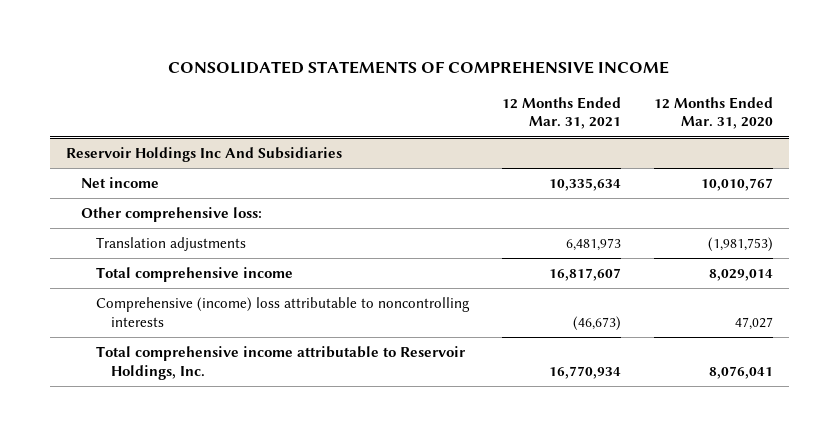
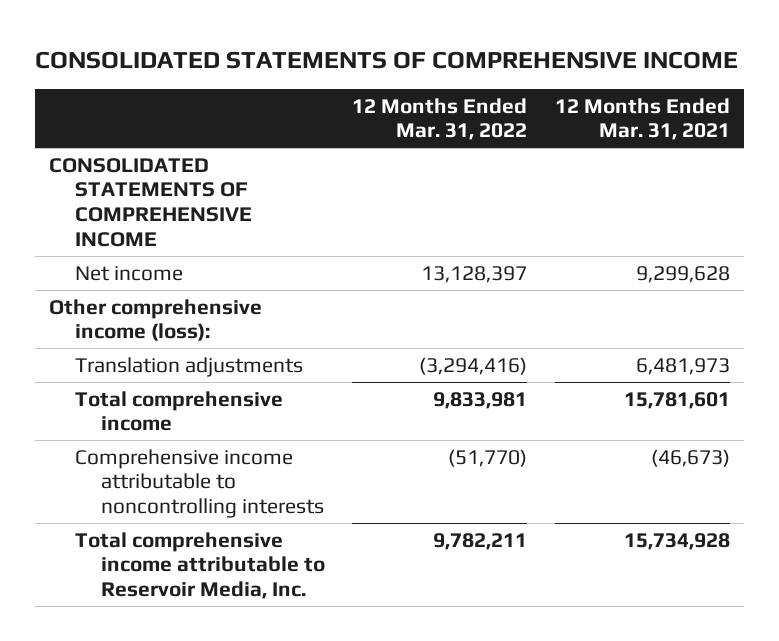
- | 12 Months Ended Mar. 31, 2021 | 12 Months Ended Mar. 31, 2020
+ | 12 Months Ended Mar. 31, 2022 | 12 Months Ended Mar. 31, 2021
- Reservoir Holdings Inc And Subsidiaries
- Net income | 10,335,634 | 10,010,767
- Other comprehensive loss:
+ CONSOLIDATED STATEMENTS OF COMPREHENSIVE INCOME
+ Net income | 13,128,397 | 9,299,628
+ Other comprehensive income (loss):
- Total comprehensive income | 16,817,607 | 8,029,014
- Comprehensive (income) loss attributable to noncontrolling interests | (46,673) | 47,027
- Total comprehensive income attributable to Reservoir Holdings, Inc. | 16,770,934 | 8,076,041
+ Total comprehensive income | 9,833,981 | 15,781,601
+ Comprehensive income attributable to noncontrolling interests | (51,770) | (46,673)
+ Total comprehensive income attributable to Reservoir Media, Inc. | 9,782,211 | 15,734,928

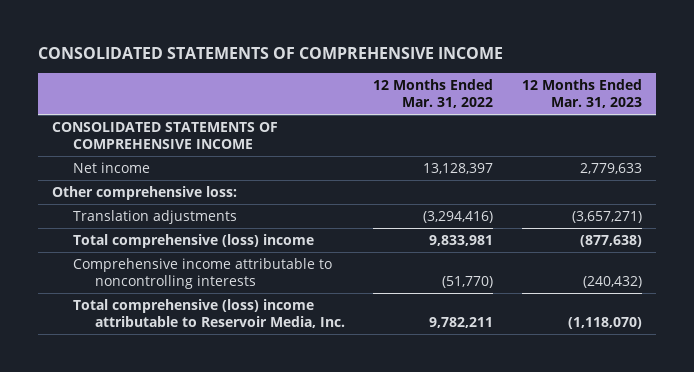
- | 12 Months Ended Mar. 31, 2022 | 12 Months Ended Mar. 31, 2021
+ | 12 Months Ended Mar. 31, 2022 | 12 Months Ended Mar. 31, 2023
- Other comprehensive income (loss):
+ Other comprehensive loss:
- Total comprehensive income | 9,833,981 | 15,781,601
+ Total comprehensive (loss) income | 9,833,981 | (877,638)
- Total comprehensive income attributable to Reservoir Media, Inc. | 9,782,211 | 15,734,928
+ Total comprehensive (loss) income attributable to Reservoir Media, Inc. | 9,782,211 | (1,118,070)

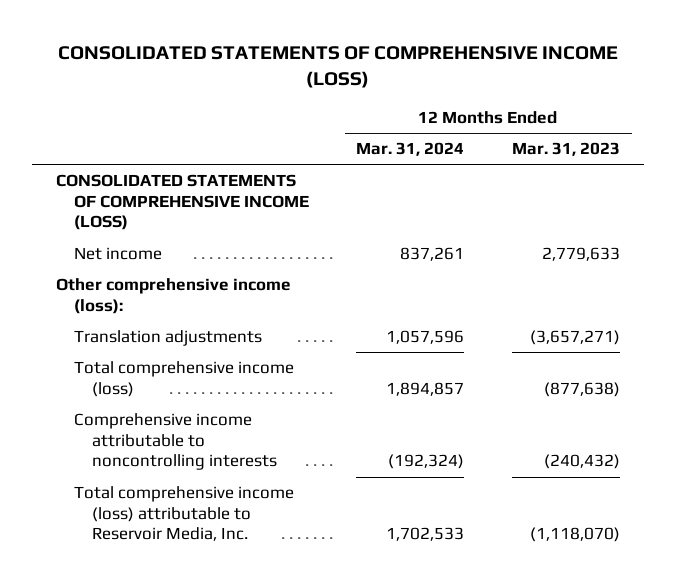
- CONSOLIDATED STATEMENTS OF COMPREHENSIVE INCOME
+ CONSOLIDATED STATEMENTS OF COMPREHENSIVE INCOME (LOSS)
- | 12 Months Ended Mar. 31, 2022 | 12 Months Ended Mar. 31, 2023
+ | 12 Months Ended Mar. 31, 2024 | 12 Months Ended Mar. 31, 2023
- CONSOLIDATED STATEMENTS OF COMPREHENSIVE INCOME
+ CONSOLIDATED STATEMENTS OF COMPREHENSIVE INCOME (LOSS)
- Other comprehensive loss:
+ Other comprehensive income (loss):
- Total comprehensive (loss) income | 9,833,981 | (877,638)
+ Total comprehensive income (loss) | 1,894,857 | (877,638)
- Total comprehensive (loss) income attributable to Reservoir Media, Inc. | 9,782,211 | (1,118,070)
+ Total comprehensive income (loss) attributable to Reservoir Media, Inc. | 1,702,533 | (1,118,070)

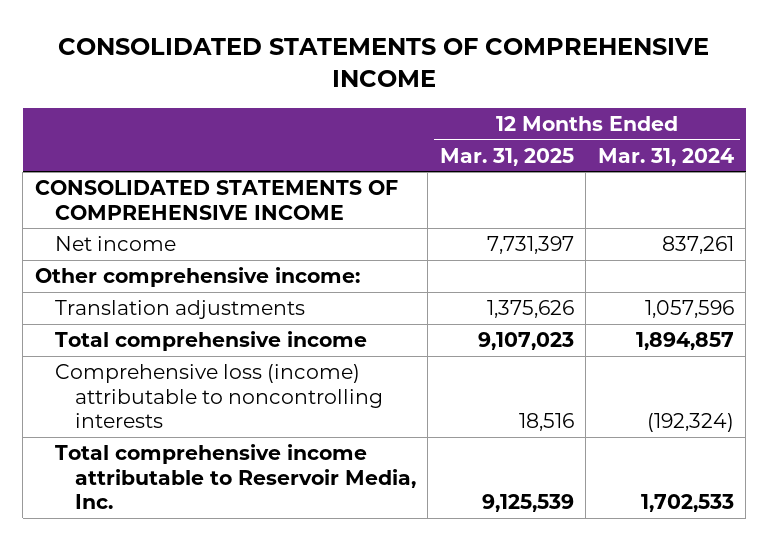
- CONSOLIDATED STATEMENTS OF COMPREHENSIVE INCOME (LOSS)
+ CONSOLIDATED STATEMENTS OF COMPREHENSIVE INCOME
- | 12 Months Ended Mar. 31, 2024 | 12 Months Ended Mar. 31, 2023
+ | 12 Months Ended Mar. 31, 2025 | 12 Months Ended Mar. 31, 2024
- CONSOLIDATED STATEMENTS OF COMPREHENSIVE INCOME (LOSS)
+ CONSOLIDATED STATEMENTS OF COMPREHENSIVE INCOME
- Other comprehensive income (loss):
+ Other comprehensive income:
- Total comprehensive income (loss) | 1,894,857 | (877,638)
- Comprehensive income attributable to noncontrolling interests | (192,324) | (240,432)
- Total comprehensive income (loss) attributable to Reservoir Media, Inc. | 1,702,533 | (1,118,070)
+ Total comprehensive income | 9,107,023 | 1,894,857
+ Comprehensive loss (income) attributable to noncontrolling interests | 18,516 | (192,324)
+ Total comprehensive income attributable to Reservoir Media, Inc. | 9,125,539 | 1,702,533

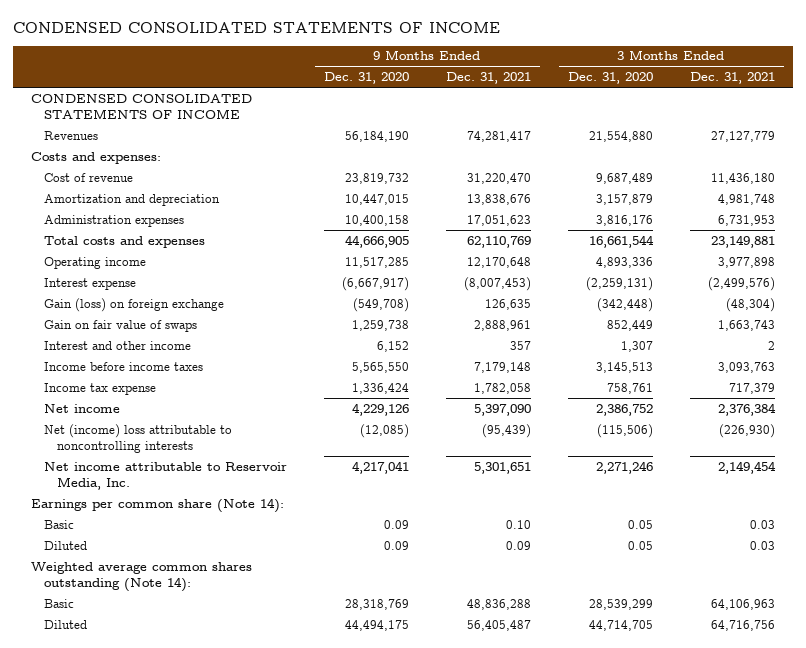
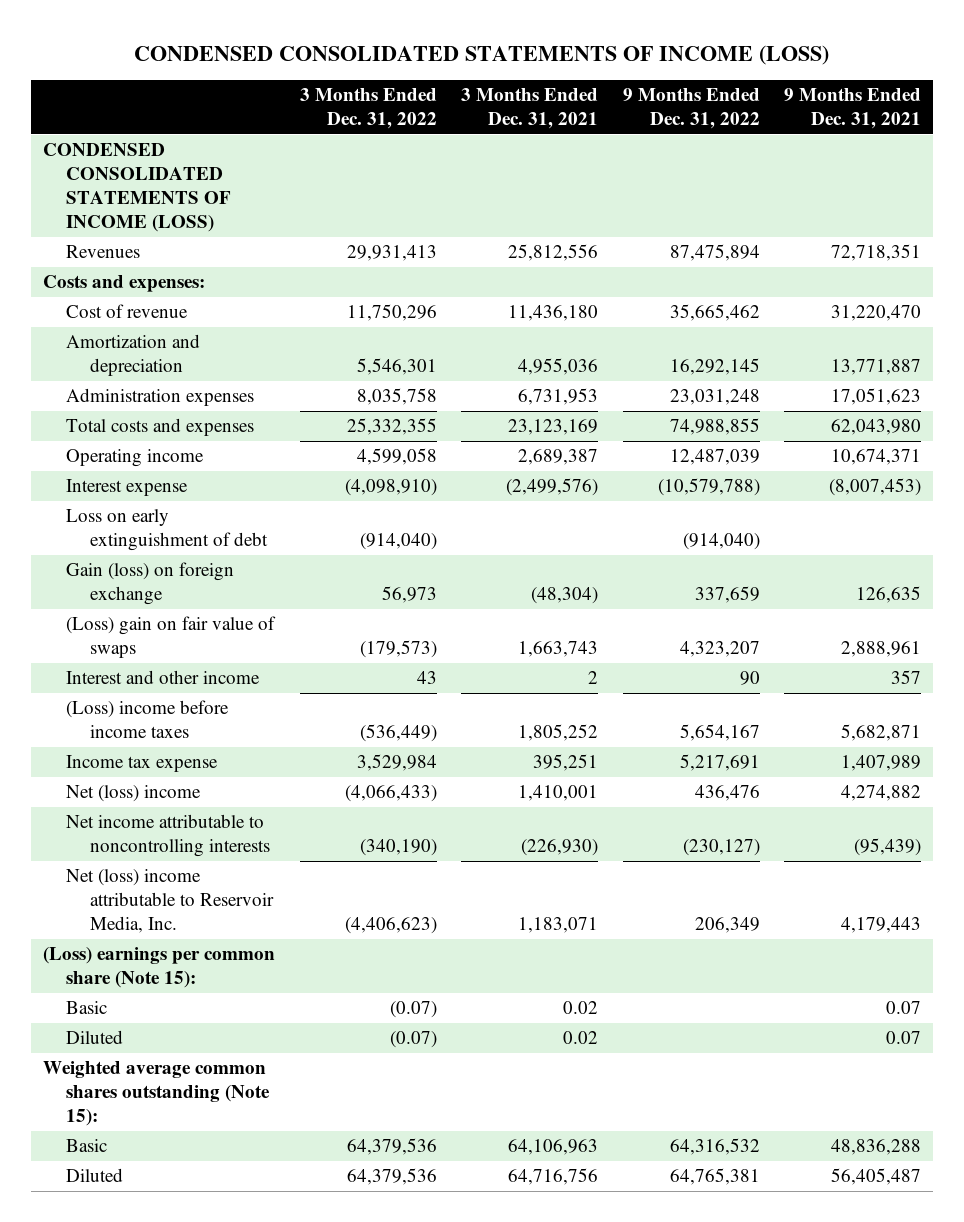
- CONDENSED CONSOLIDATED STATEMENTS OF INCOME
+ CONDENSED CONSOLIDATED STATEMENTS OF INCOME (LOSS)
- | 9 Months Ended Dec. 31, 2020 | 9 Months Ended Dec. 31, 2021 | 3 Months Ended Dec. 31, 2020 | 3 Months Ended Dec. 31, 2021
+ | 3 Months Ended Dec. 31, 2022 | 3 Months Ended Dec. 31, 2021 | 9 Months Ended Dec. 31, 2022 | 9 Months Ended Dec. 31, 2021
- CONDENSED CONSOLIDATED STATEMENTS OF INCOME
- Revenues | 56,184,190 | 74,281,417 | 21,554,880 | 27,127,779
+ CONDENSED CONSOLIDATED STATEMENTS OF INCOME (LOSS)
+ Revenues | 29,931,413 | 25,812,556 | 87,475,894 | 72,718,351
- Amortization and depreciation | 10,447,015 | 13,838,676 | 3,157,879 | 4,981,748
+ Amortization and depreciation | 5,546,301 | 4,955,036 | 16,292,145 | 13,771,887
- Total costs and expenses | 44,666,905 | 62,110,769 | 16,661,544 | 23,149,881
- Operating income | 11,517,285 | 12,170,648 | 4,893,336 | 3,977,898
+ Total costs and expenses | 25,332,355 | 23,123,169 | 74,988,855 | 62,043,980
+ Operating income | 4,599,058 | 2,689,387 | 12,487,039 | 10,674,371
+ Loss on early extinguishment of debt | (914,040) | | (914,040) |
- Gain on fair value of swaps | 1,259,738 | 2,888,961 | 852,449 | 1,663,743
+ (Loss) gain on fair value of swaps | (179,573) | 1,663,743 | 4,323,207 | 2,888,961
- Income before income taxes | 5,565,550 | 7,179,148 | 3,145,513 | 3,093,763
- Income tax expense | 1,336,424 | 1,782,058 | 758,761 | 717,379
- Net income | 4,229,126 | 5,397,090 | 2,386,752 | 2,376,384
- Net (income) loss attributable to noncontrolling interests | (12,085) | (95,439) | (115,506) | (226,930)
- Net income attributable to Reservoir Media, Inc. | 4,217,041 | 5,301,651 | 2,271,246 | 2,149,454
- Earnings per common share (Note 14):
- Basic | 0.09 | 0.10 | 0.05 | 0.03
- Diluted | 0.09 | 0.09 | 0.05 | 0.03
- Weighted average common shares outstanding (Note 14):
+ (Loss) income before income taxes | (536,449) | 1,805,252 | 5,654,167 | 5,682,871
+ Income tax expense | 3,529,984 | 395,251 | 5,217,691 | 1,407,989
+ Net (loss) income | (4,066,433) | 1,410,001 | 436,476 | 4,274,882
+ Net income attributable to noncontrolling interests | (340,190) | (226,930) | (230,127) | (95,439)
+ Net (loss) income attributable to Reservoir Media, Inc. | (4,406,623) | 1,183,071 | 206,349 | 4,179,443
+ (Loss) earnings per common share (Note 15):
+ Basic | (0.07) | 0.02 | | 0.07
+ Diluted | (0.07) | 0.02 | | 0.07
+ Weighted average common shares outstanding (Note 15):

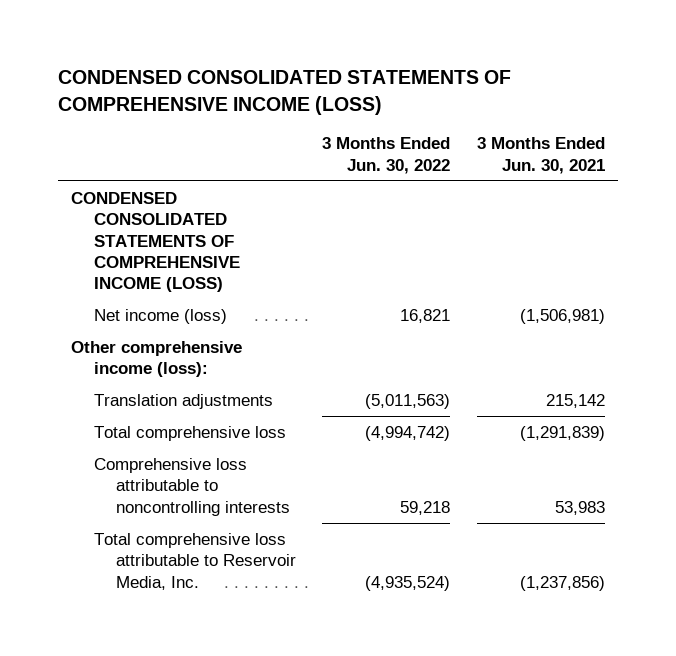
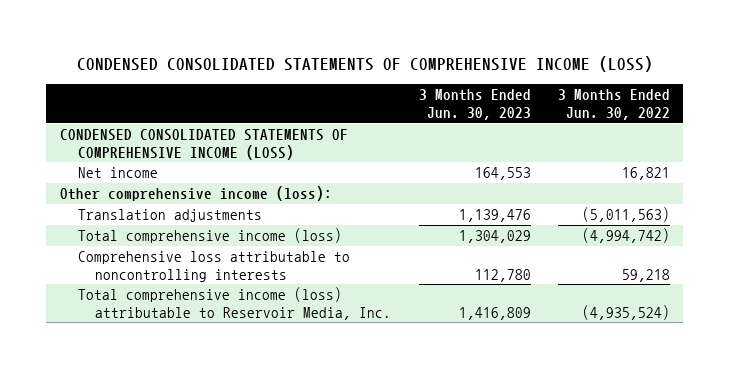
- | 3 Months Ended Jun. 30, 2022 | 3 Months Ended Jun. 30, 2021
+ | 3 Months Ended Jun. 30, 2023 | 3 Months Ended Jun. 30, 2022
- Net income (loss) | 16,821 | (1,506,981)
+ Net income | 164,553 | 16,821
- Total comprehensive loss | (4,994,742) | (1,291,839)
+ Total comprehensive income (loss) | 1,304,029 | (4,994,742)
- Total comprehensive loss attributable to Reservoir Media, Inc. | (4,935,524) | (1,237,856)
+ Total comprehensive income (loss) attributable to Reservoir Media, Inc. | 1,416,809 | (4,935,524)

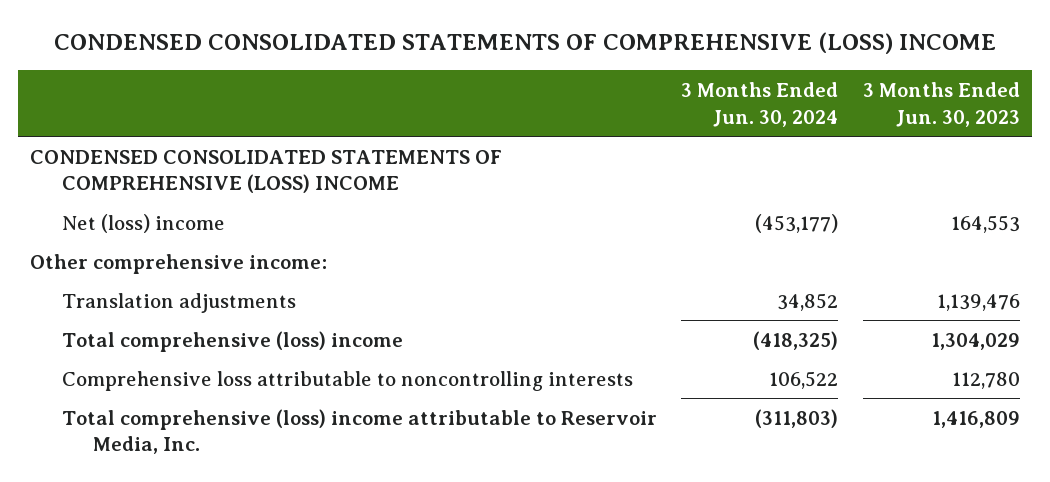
- CONDENSED CONSOLIDATED STATEMENTS OF COMPREHENSIVE INCOME (LOSS)
+ CONDENSED CONSOLIDATED STATEMENTS OF COMPREHENSIVE (LOSS) INCOME
- | 3 Months Ended Jun. 30, 2023 | 3 Months Ended Jun. 30, 2022
+ | 3 Months Ended Jun. 30, 2024 | 3 Months Ended Jun. 30, 2023
- CONDENSED CONSOLIDATED STATEMENTS OF COMPREHENSIVE INCOME (LOSS)
- Net income | 164,553 | 16,821
- Other comprehensive income (loss):
+ CONDENSED CONSOLIDATED STATEMENTS OF COMPREHENSIVE (LOSS) INCOME
+ Net (loss) income | (453,177) | 164,553
+ Other comprehensive income:
- Total comprehensive income (loss) | 1,304,029 | (4,994,742)
+ Total comprehensive (loss) income | (418,325) | 1,304,029
- Total comprehensive income (loss) attributable to Reservoir Media, Inc. | 1,416,809 | (4,935,524)
+ Total comprehensive (loss) income attributable to Reservoir Media, Inc. | (311,803) | 1,416,809

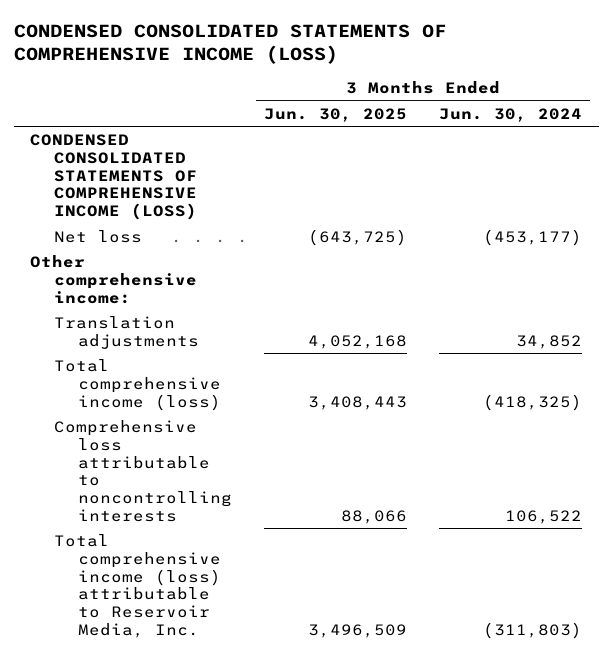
- CONDENSED CONSOLIDATED STATEMENTS OF COMPREHENSIVE (LOSS) INCOME
+ CONDENSED CONSOLIDATED STATEMENTS OF COMPREHENSIVE INCOME (LOSS)
- | 3 Months Ended Jun. 30, 2024 | 3 Months Ended Jun. 30, 2023
+ | 3 Months Ended Jun. 30, 2025 | 3 Months Ended Jun. 30, 2024
- CONDENSED CONSOLIDATED STATEMENTS OF COMPREHENSIVE (LOSS) INCOME
- Net (loss) income | (453,177) | 164,553
+ CONDENSED CONSOLIDATED STATEMENTS OF COMPREHENSIVE INCOME (LOSS)
+ Net loss | (643,725) | (453,177)
- Total comprehensive (loss) income | (418,325) | 1,304,029
+ Total comprehensive income (loss) | 3,408,443 | (418,325)
- Total comprehensive (loss) income attributable to Reservoir Media, Inc. | (311,803) | 1,416,809
+ Total comprehensive income (loss) attributable to Reservoir Media, Inc. | 3,496,509 | (311,803)

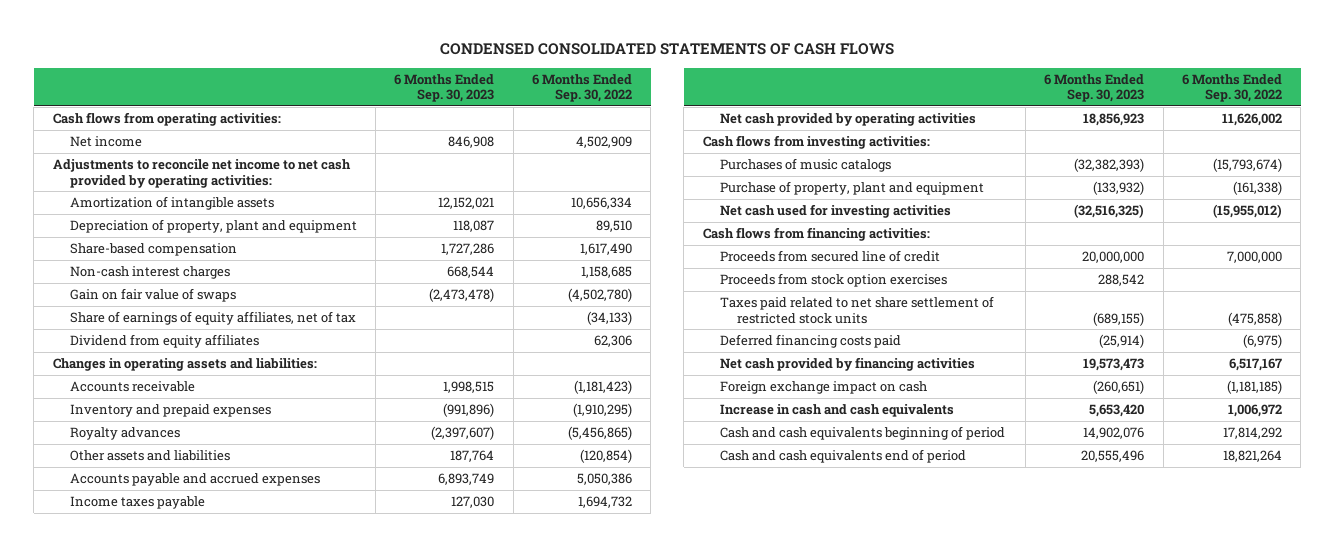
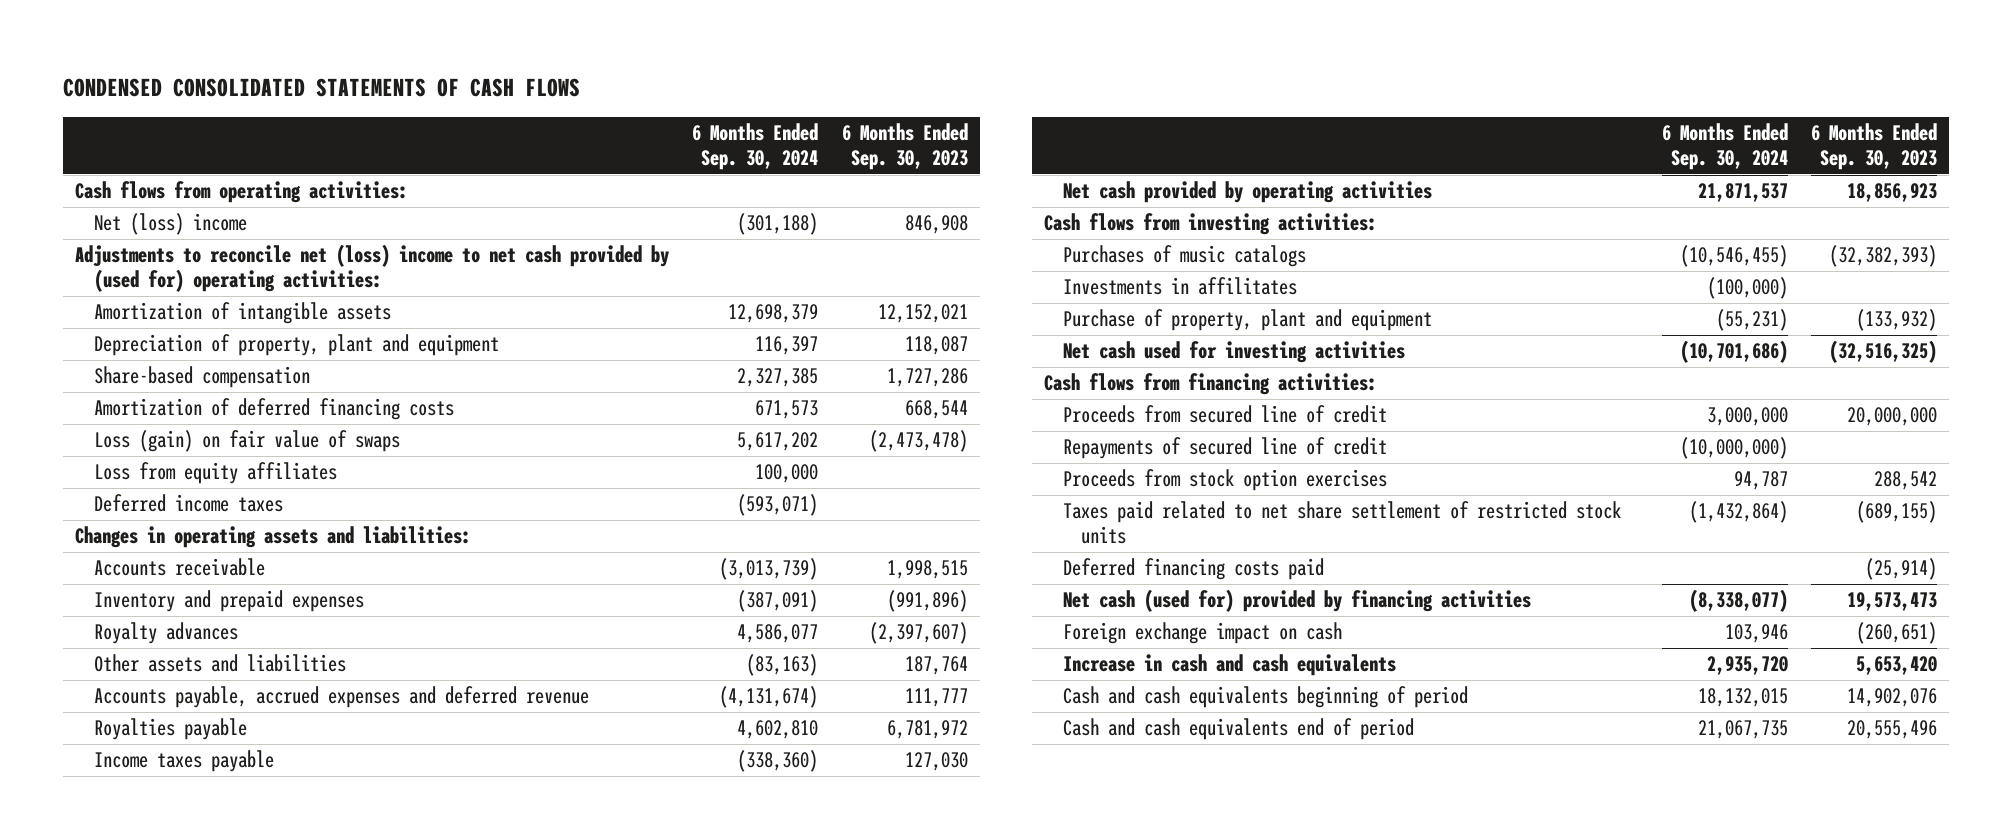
- | 6 Months Ended Sep. 30, 2023 | 6 Months Ended Sep. 30, 2022
+ | 6 Months Ended Sep. 30, 2024 | 6 Months Ended Sep. 30, 2023
- Net income | 846,908 | 4,502,909
- Adjustments to reconcile net income to net cash provided by operating activities:
+ Net (loss) income | (301,188) | 846,908
+ Adjustments to reconcile net (loss) income to net cash provided by (used for) operating activities:
- Non-cash interest charges | 668,544 | 1,158,685
- Gain on fair value of swaps | (2,473,478) | (4,502,780)
- Share of earnings of equity affiliates, net of tax | | (34,133)
- Dividend from equity affiliates | | 62,306
+ Amortization of deferred financing costs | 671,573 | 668,544
+ Loss (gain) on fair value of swaps | 5,617,202 | (2,473,478)
+ Loss from equity affiliates | 100,000 |
+ Deferred income taxes | (593,071) |
- Accounts payable and accrued expenses | 6,893,749 | 5,050,386
+ Accounts payable, accrued expenses and deferred revenue | (4,131,674) | 111,777
+ Royalties payable | 4,602,810 | 6,781,972
+ Investments in affilitates | (100,000) |
+ Repayments of secured line of credit | (10,000,000) |
- Net cash provided by financing activities | 19,573,473 | 6,517,167
+ Net cash (used for) provided by financing activities | (8,338,077) | 19,573,473

